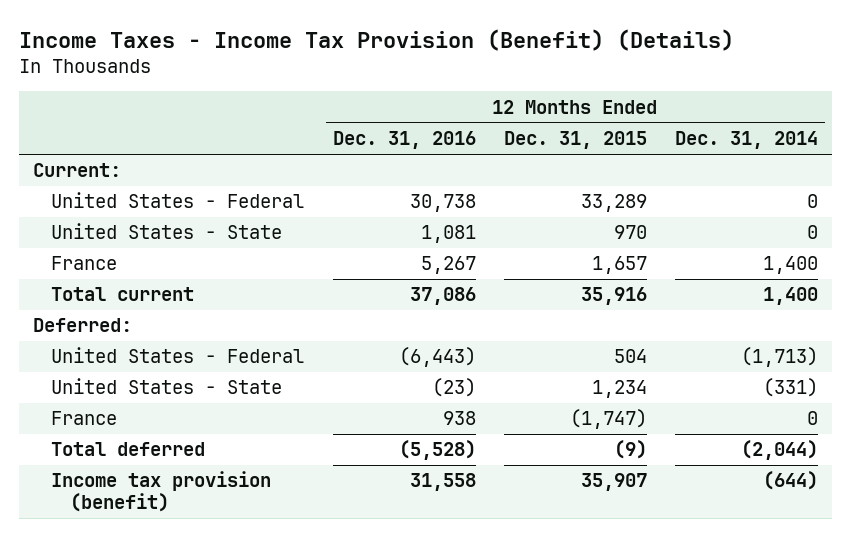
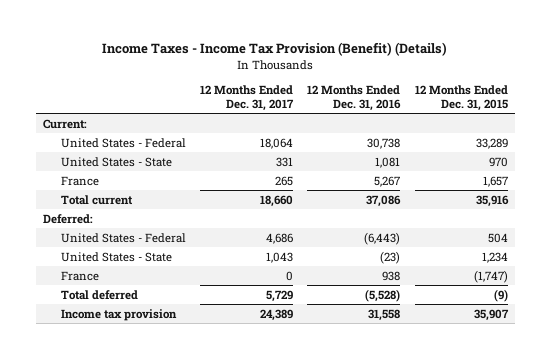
- | 12 Months Ended Dec. 31, 2016 | 12 Months Ended Dec. 31, 2015 | 12 Months Ended Dec. 31, 2014
+ | 12 Months Ended Dec. 31, 2017 | 12 Months Ended Dec. 31, 2016 | 12 Months Ended Dec. 31, 2015
- Income tax provision (benefit) | 31,558 | 35,907 | (644)
+ Income tax provision | 24,389 | 31,558 | 35,907

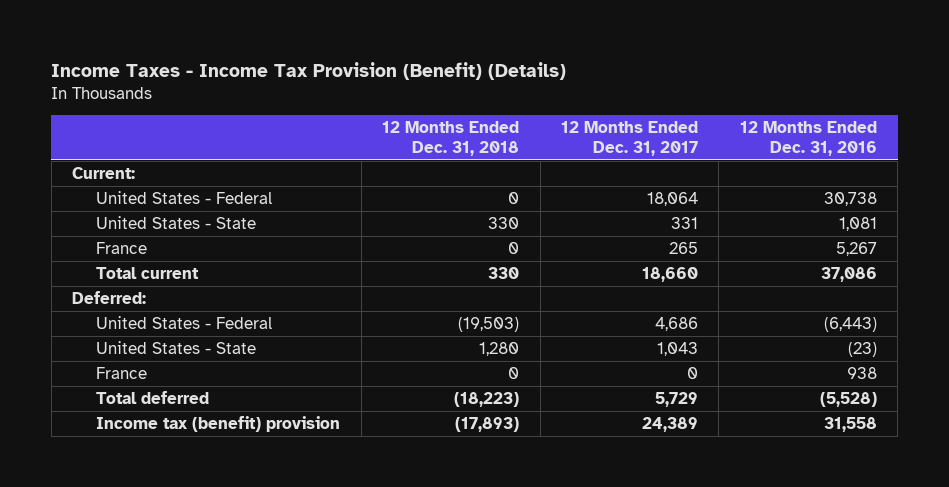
- | 12 Months Ended Dec. 31, 2017 | 12 Months Ended Dec. 31, 2016 | 12 Months Ended Dec. 31, 2015
+ | 12 Months Ended Dec. 31, 2018 | 12 Months Ended Dec. 31, 2017 | 12 Months Ended Dec. 31, 2016
- Income tax provision | 24,389 | 31,558 | 35,907
+ Income tax (benefit) provision | (17,893) | 24,389 | 31,558

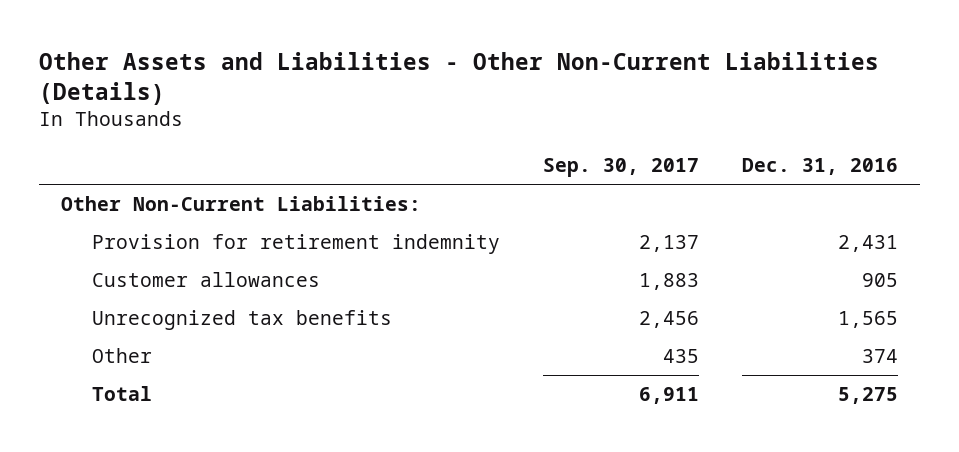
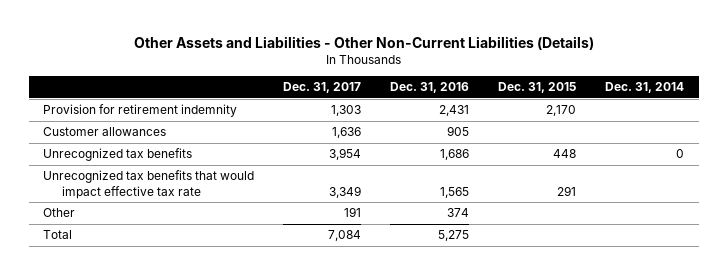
- | Sep. 30, 2017 | Dec. 31, 2016
+ | Dec. 31, 2017 | Dec. 31, 2016 | Dec. 31, 2015 | Dec. 31, 2014
- Other Non-Current Liabilities:
- Unrecognized tax benefits | 2,456 | 1,565
+ Unrecognized tax benefits | 3,954 | 1,686 | 448 | 0
+ Unrecognized tax benefits that would impact effective tax rate | 3,349 | 1,565 | 291 |

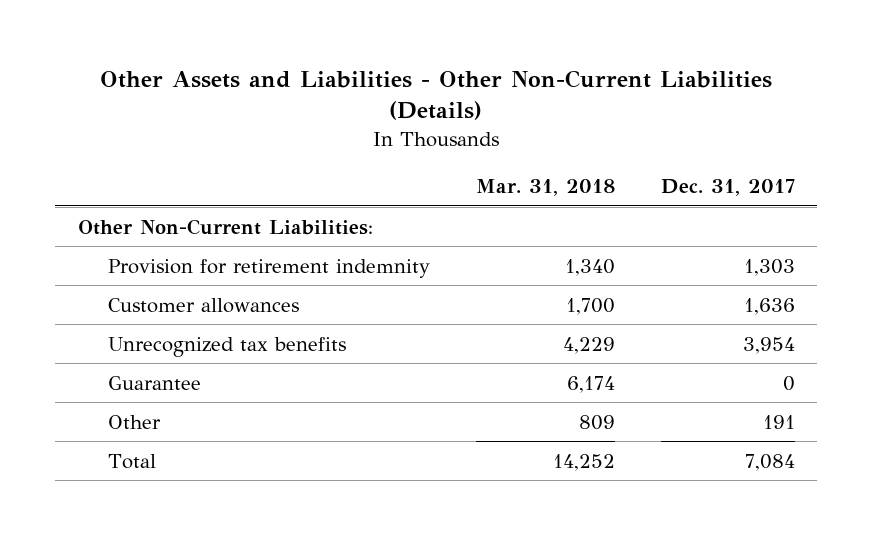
- | Dec. 31, 2017 | Dec. 31, 2016 | Dec. 31, 2015 | Dec. 31, 2014
+ | Mar. 31, 2018 | Dec. 31, 2017
+ Other Non-Current Liabilities:
- Unrecognized tax benefits that would impact effective tax rate | 3,349 | 1,565 | 291 |
+ Guarantee | 6,174 | 0

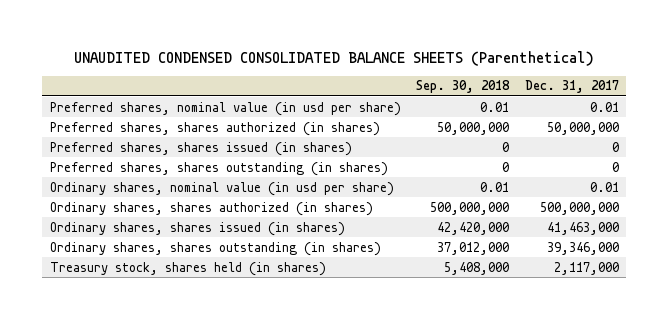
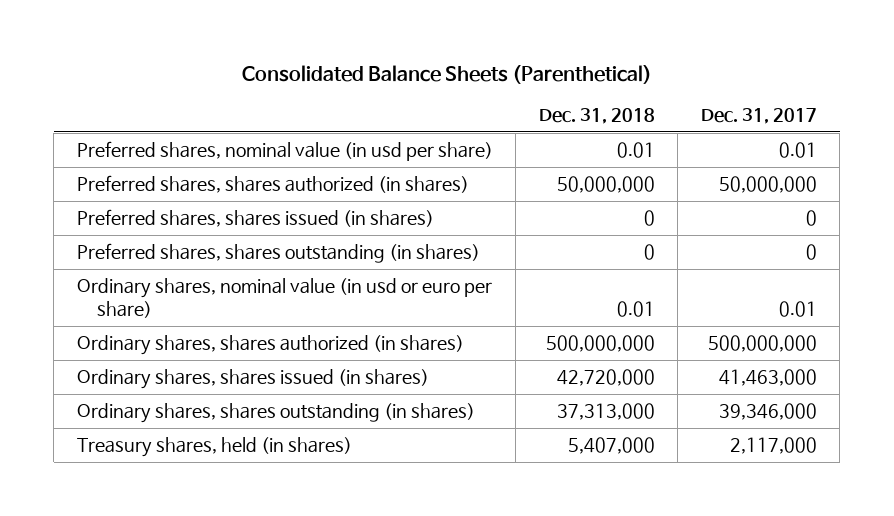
- UNAUDITED CONDENSED CONSOLIDATED BALANCE SHEETS (Parenthetical)
+ Consolidated Balance Sheets (Parenthetical)
- | Sep. 30, 2018 | Dec. 31, 2017
+ | Dec. 31, 2018 | Dec. 31, 2017
- Ordinary shares, nominal value (in usd per share) | 0.01 | 0.01
+ Ordinary shares, nominal value (in usd or euro per share) | 0.01 | 0.01
- Treasury stock, shares held (in shares) | 5,408,000 | 2,117,000
+ Treasury shares, held (in shares) | 5,407,000 | 2,117,000

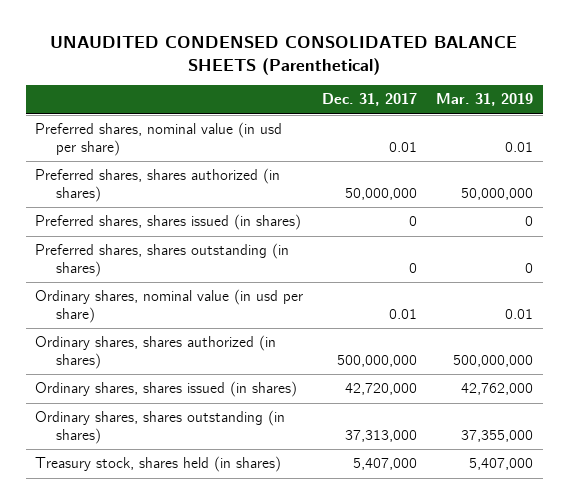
- Consolidated Balance Sheets (Parenthetical)
+ UNAUDITED CONDENSED CONSOLIDATED BALANCE SHEETS (Parenthetical)
- | Dec. 31, 2018 | Dec. 31, 2017
+ | Dec. 31, 2017 | Mar. 31, 2019
- Ordinary shares, nominal value (in usd or euro per share) | 0.01 | 0.01
+ Ordinary shares, nominal value (in usd per share) | 0.01 | 0.01
- Ordinary shares, shares issued (in shares) | 42,720,000 | 41,463,000
- Ordinary shares, shares outstanding (in shares) | 37,313,000 | 39,346,000
- Treasury shares, held (in shares) | 5,407,000 | 2,117,000
+ Ordinary shares, shares issued (in shares) | 42,720,000 | 42,762,000
+ Ordinary shares, shares outstanding (in shares) | 37,313,000 | 37,355,000
+ Treasury stock, shares held (in shares) | 5,407,000 | 5,407,000

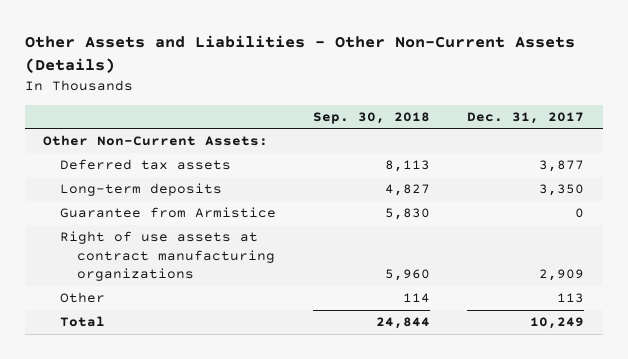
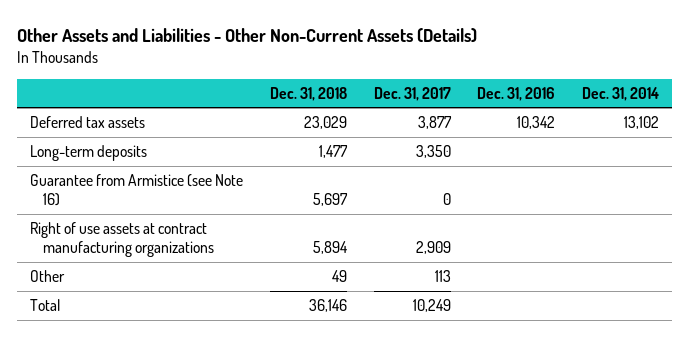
- | Sep. 30, 2018 | Dec. 31, 2017
+ | Dec. 31, 2018 | Dec. 31, 2017 | Dec. 31, 2016 | Dec. 31, 2014
- Other Non-Current Assets:
- Guarantee from Armistice | 5,830 | 0
+ Guarantee from Armistice (see Note 16) | 5,697 | 0 | |

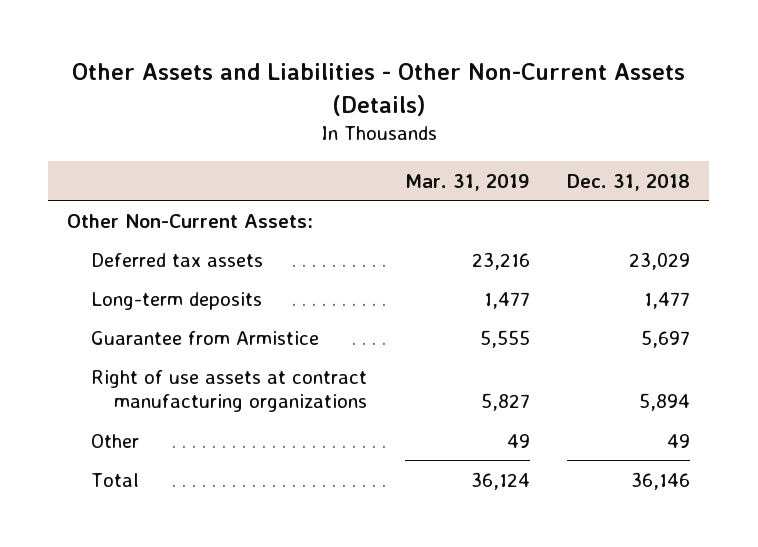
- | Dec. 31, 2018 | Dec. 31, 2017 | Dec. 31, 2016 | Dec. 31, 2014
+ | Mar. 31, 2019 | Dec. 31, 2018
+ Other Non-Current Assets:
- Guarantee from Armistice (see Note 16) | 5,697 | 0 | |
+ Guarantee from Armistice | 5,555 | 5,697

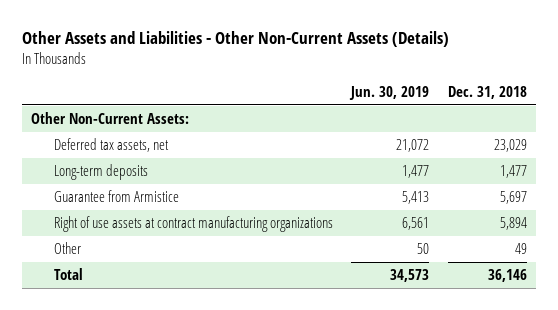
- | Mar. 31, 2019 | Dec. 31, 2018
+ | Jun. 30, 2019 | Dec. 31, 2018
- Deferred tax assets | 23,216 | 23,029
+ Deferred tax assets, net | 21,072 | 23,029

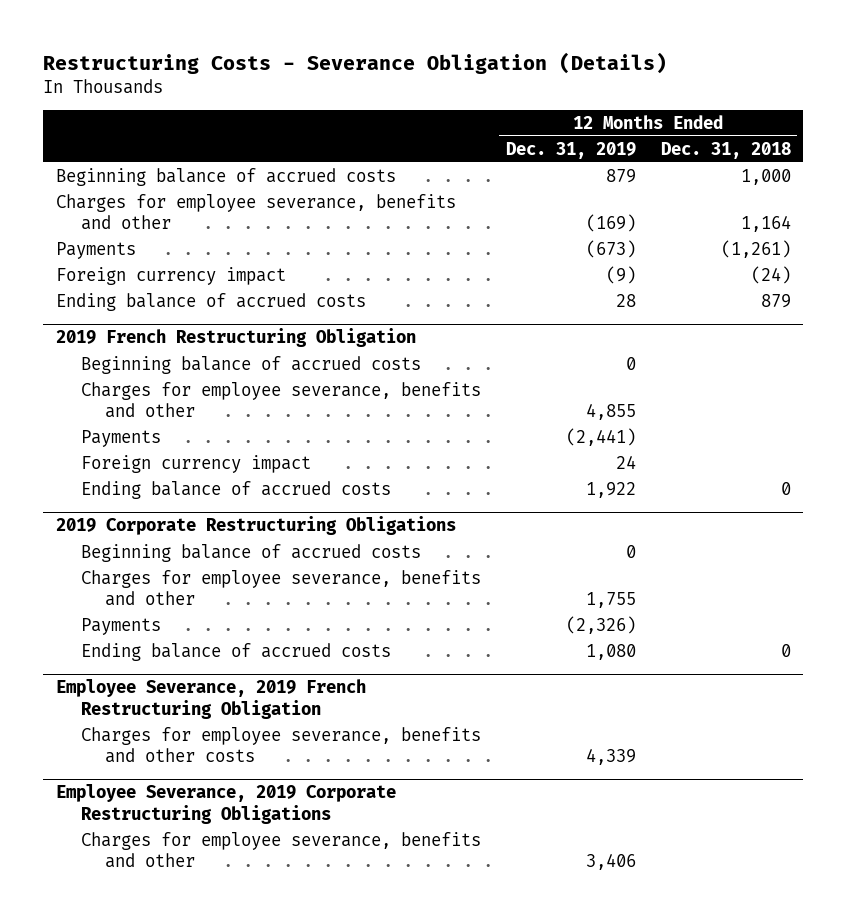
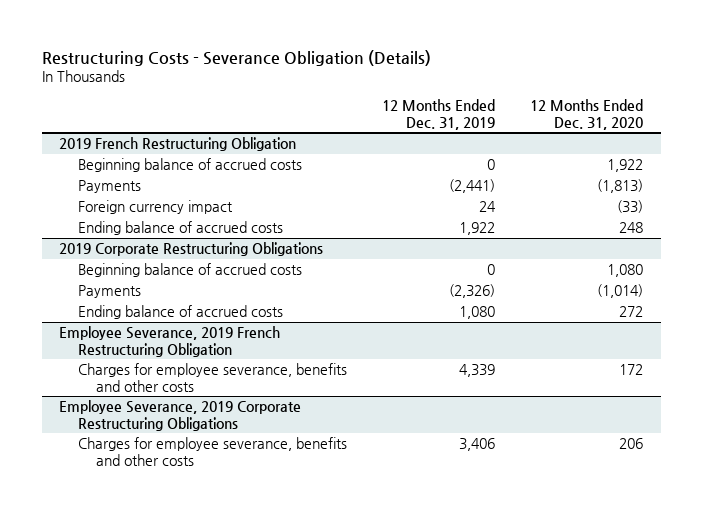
- | 12 Months Ended Dec. 31, 2019 | 12 Months Ended Dec. 31, 2018
+ | 12 Months Ended Dec. 31, 2019 | 12 Months Ended Dec. 31, 2020
- Beginning balance of accrued costs | 879 | 1,000
- Charges for employee severance, benefits and other | (169) | 1,164
- Payments | (673) | (1,261)
- Foreign currency impact | (9) | (24)
- Ending balance of accrued costs | 28 | 879
@ 2019 French Restructuring Obligation
- Charges for employee severance, benefits and other | 4,855 |
@ 2019 Corporate Restructuring Obligations
- Charges for employee severance, benefits and other | 1,755 |
@ Employee Severance, 2019 Corporate Restructuring Obligations
- Charges for employee severance, benefits and other | 3,406 |
+ Charges for employee severance, benefits and other costs | 3,406 | 206

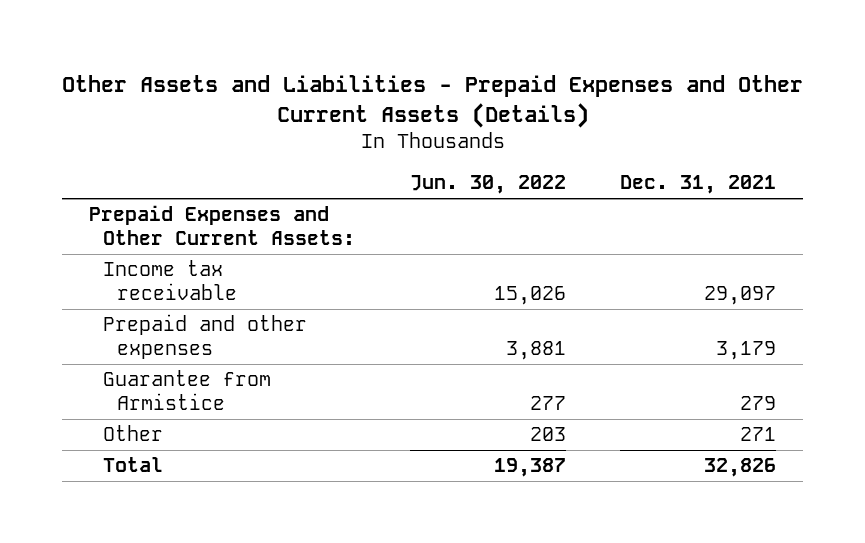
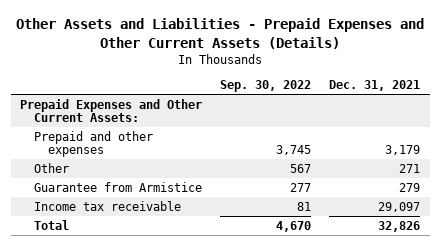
- | Jun. 30, 2022 | Dec. 31, 2021
+ | Sep. 30, 2022 | Dec. 31, 2021
moved down: Guarantee from Armistice | 277 | 279
moved down: Income tax receivable | 81 | 29,097

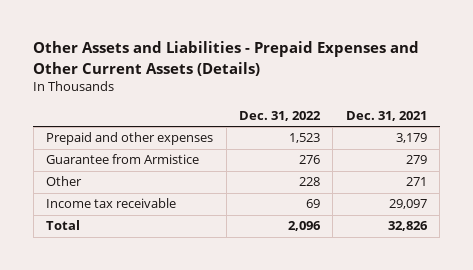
- | Sep. 30, 2022 | Dec. 31, 2021
+ | Dec. 31, 2022 | Dec. 31, 2021
- Prepaid Expenses and Other Current Assets:
moved down: Other | 228 | 271

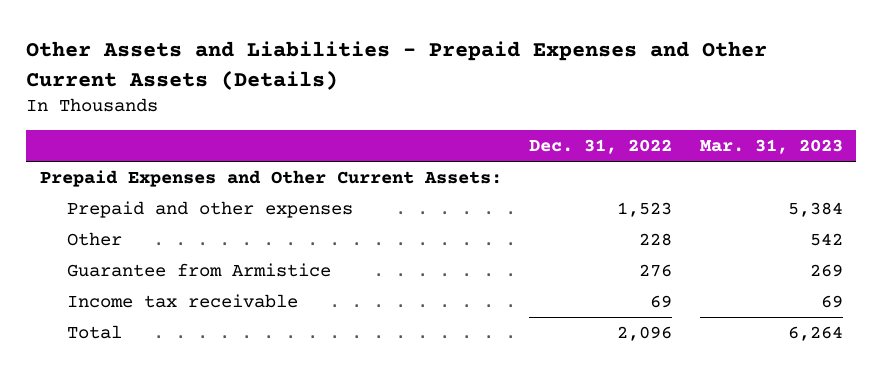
- | Dec. 31, 2022 | Dec. 31, 2021
+ | Dec. 31, 2022 | Mar. 31, 2023
+ Prepaid Expenses and Other Current Assets:
moved down: Guarantee from Armistice | 276 | 269

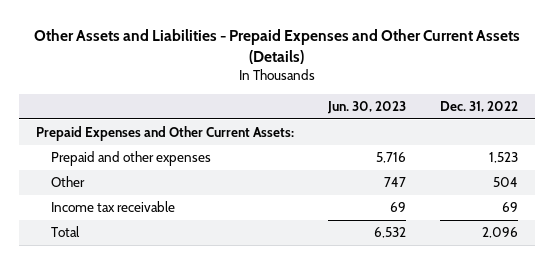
- | Dec. 31, 2022 | Mar. 31, 2023
+ | Jun. 30, 2023 | Dec. 31, 2022
- Other | 228 | 542
- Guarantee from Armistice | 276 | 269
+ Other | 747 | 504

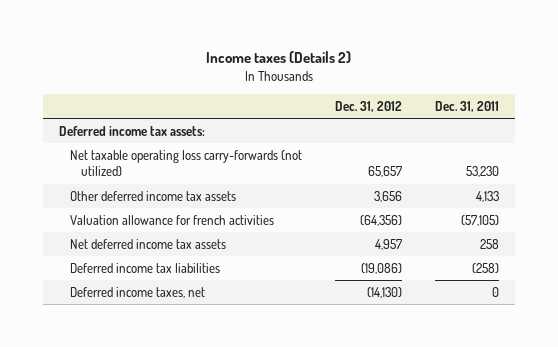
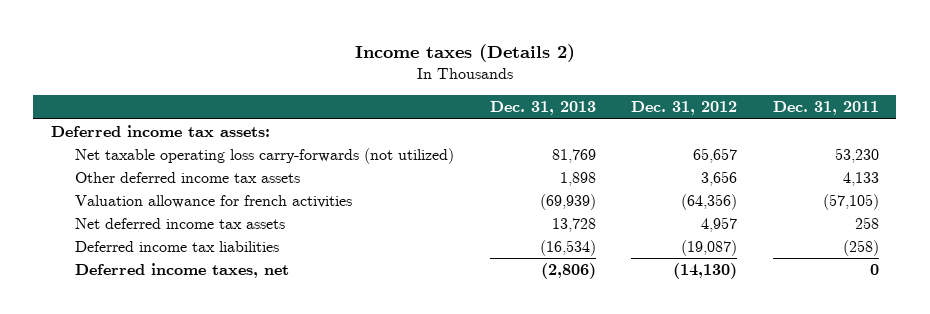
- | Dec. 31, 2012 | Dec. 31, 2011
+ | Dec. 31, 2013 | Dec. 31, 2012 | Dec. 31, 2011
- Deferred income tax liabilities | (19,086) | (258)
+ Deferred income tax liabilities | (16,534) | (19,087) | (258)

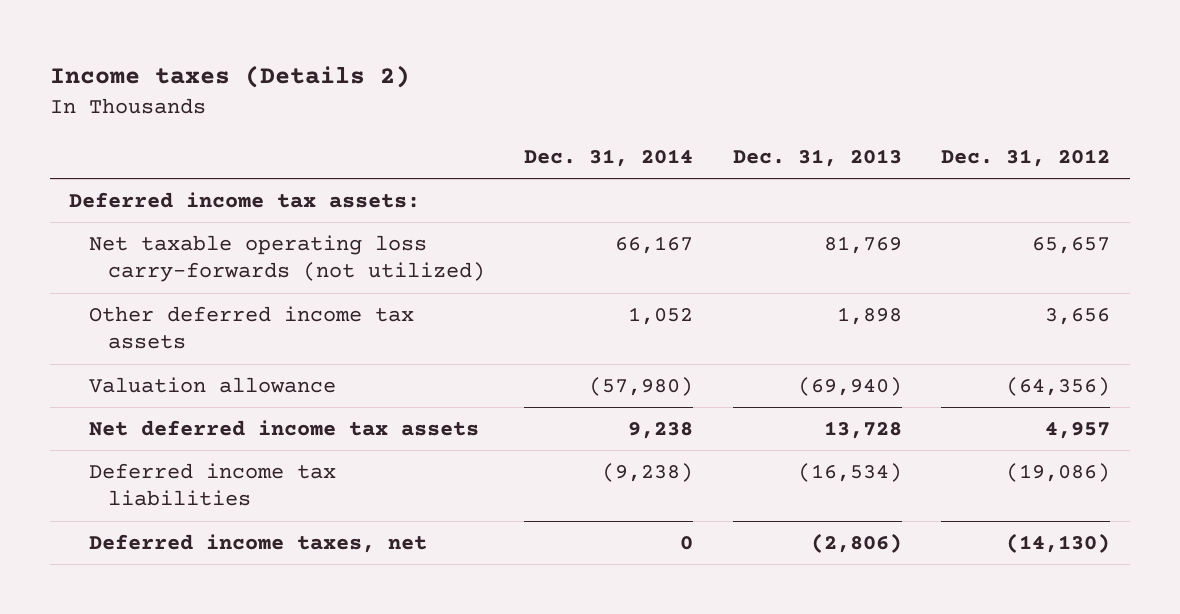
- | Dec. 31, 2013 | Dec. 31, 2012 | Dec. 31, 2011
+ | Dec. 31, 2014 | Dec. 31, 2013 | Dec. 31, 2012
- Valuation allowance for french activities | (69,939) | (64,356) | (57,105)
+ Valuation allowance | (57,980) | (69,940) | (64,356)
- Deferred income tax liabilities | (16,534) | (19,087) | (258)
+ Deferred income tax liabilities | (9,238) | (16,534) | (19,086)

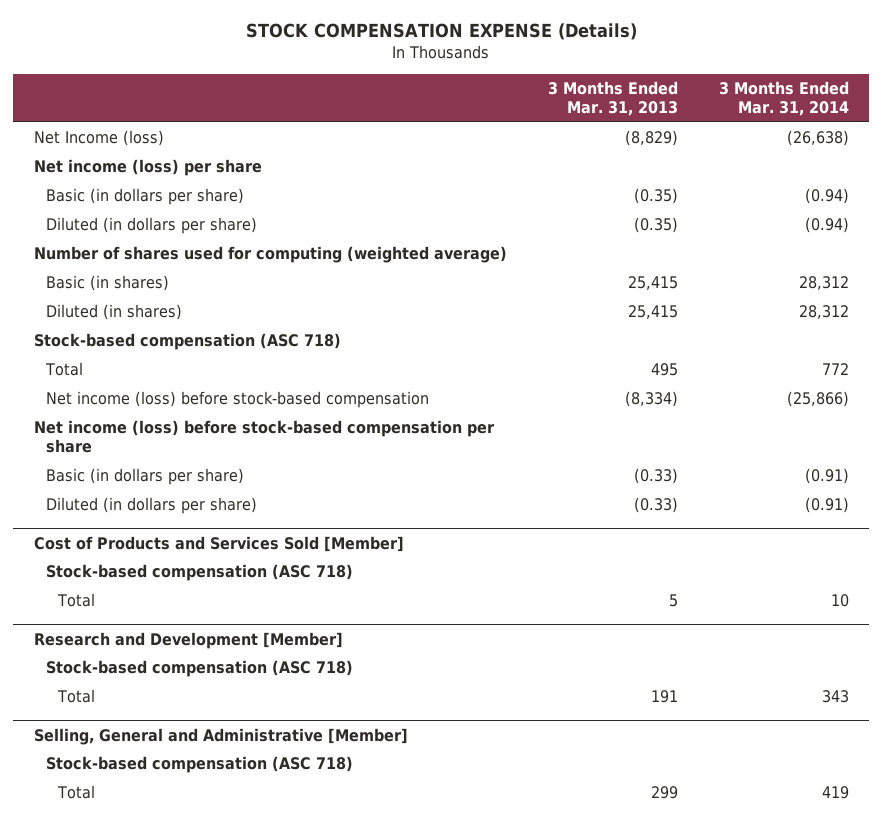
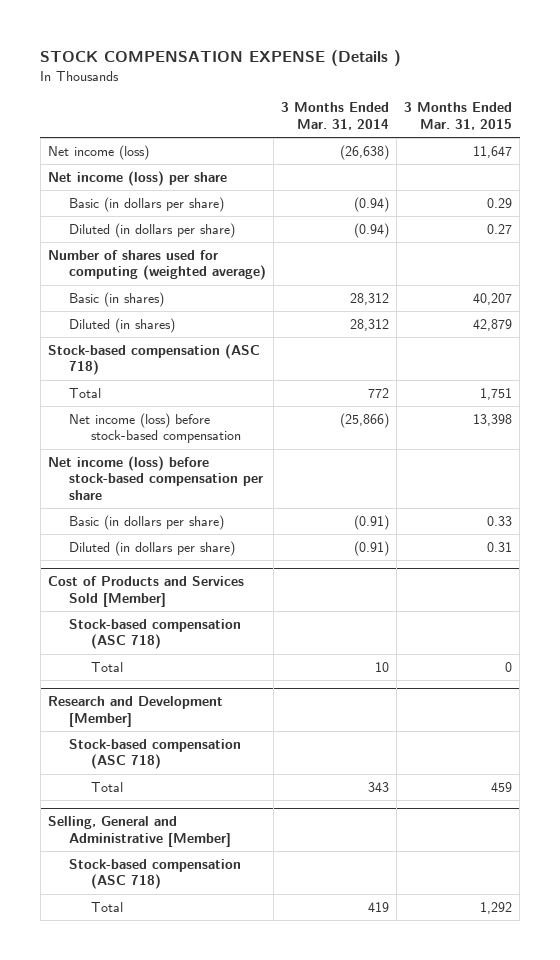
- STOCK COMPENSATION EXPENSE (Details)
+ STOCK COMPENSATION EXPENSE (Details )
- | 3 Months Ended Mar. 31, 2013 | 3 Months Ended Mar. 31, 2014
+ | 3 Months Ended Mar. 31, 2014 | 3 Months Ended Mar. 31, 2015
- Net Income (loss) | (8,829) | (26,638)
+ Net income (loss) | (26,638) | 11,647

